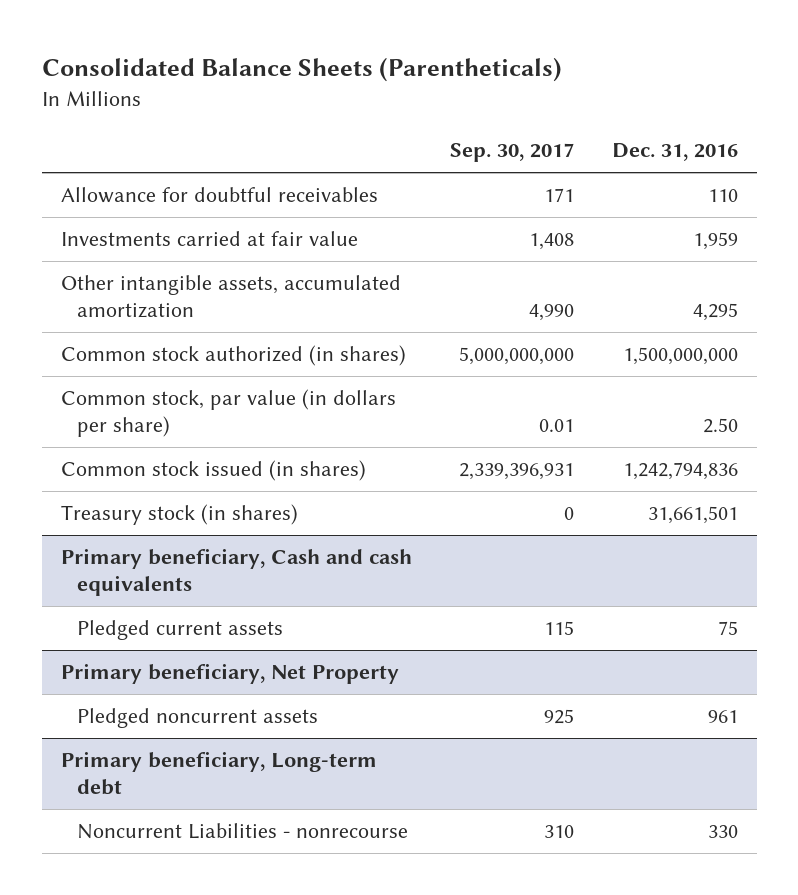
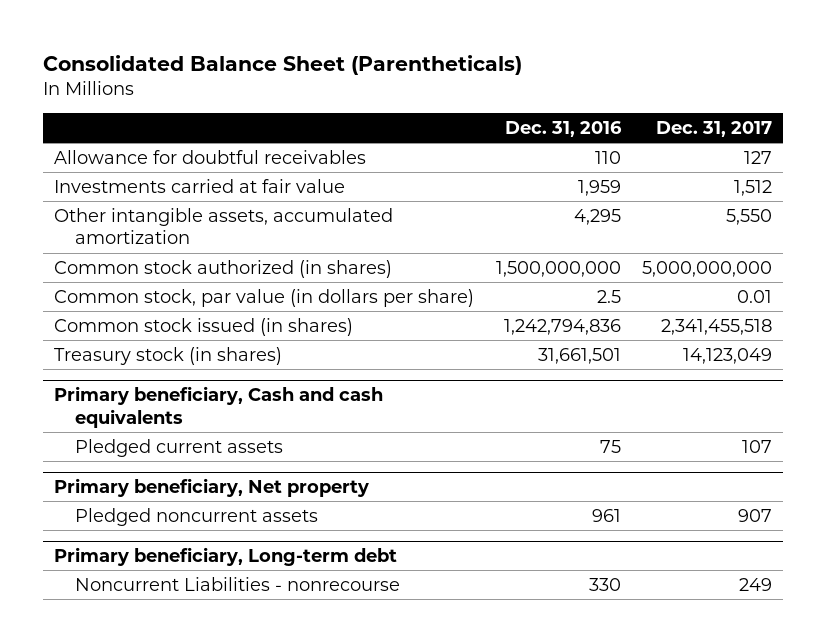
- Consolidated Balance Sheets (Parentheticals)
+ Consolidated Balance Sheet (Parentheticals)
- | Sep. 30, 2017 | Dec. 31, 2016
+ | Dec. 31, 2016 | Dec. 31, 2017
- Common stock, par value (in dollars per share) | 0.01 | 2.50
+ Common stock, par value (in dollars per share) | 2.5 | 0.01
- Primary beneficiary, Net Property
+ Primary beneficiary, Net property

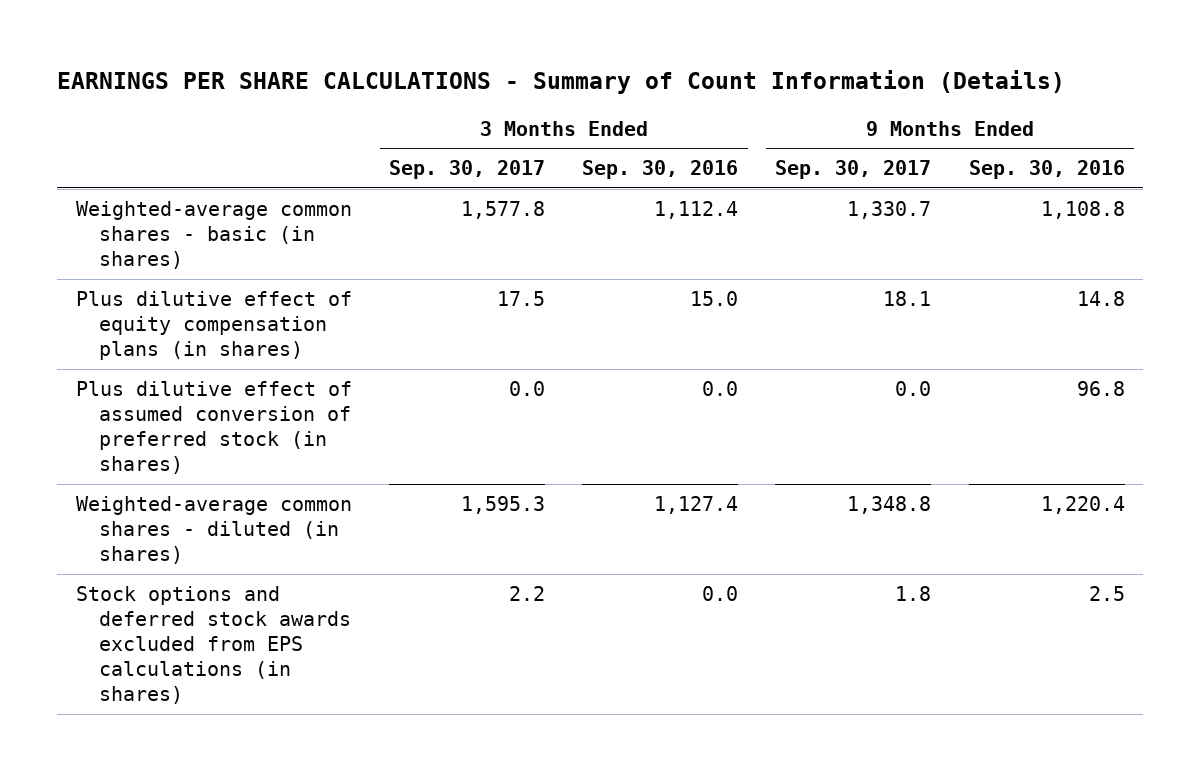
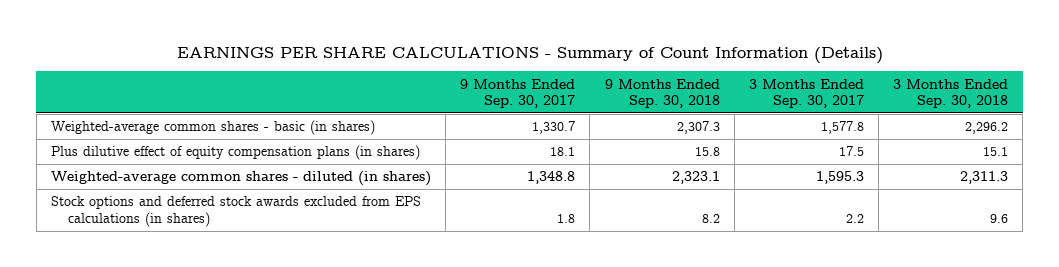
- | 3 Months Ended Sep. 30, 2017 | 3 Months Ended Sep. 30, 2016 | 9 Months Ended Sep. 30, 2017 | 9 Months Ended Sep. 30, 2016
+ | 9 Months Ended Sep. 30, 2017 | 9 Months Ended Sep. 30, 2018 | 3 Months Ended Sep. 30, 2017 | 3 Months Ended Sep. 30, 2018
- Plus dilutive effect of assumed conversion of preferred stock (in shares) | 0.0 | 0.0 | 0.0 | 96.8

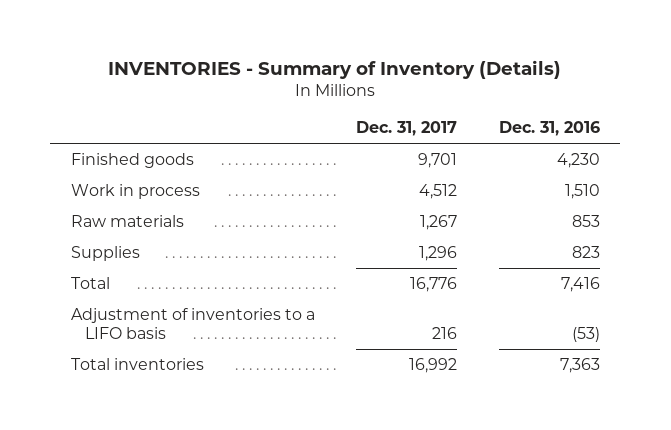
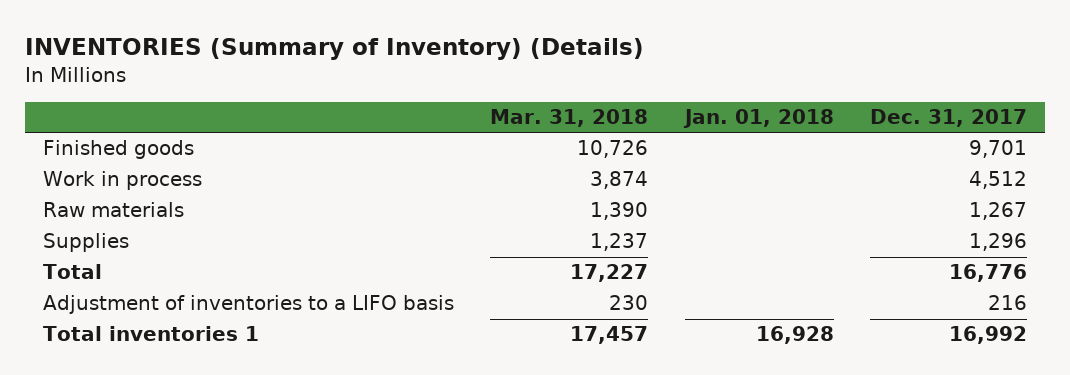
- INVENTORIES - Summary of Inventory (Details)
+ INVENTORIES (Summary of Inventory) (Details)
- | Dec. 31, 2017 | Dec. 31, 2016
+ | Mar. 31, 2018 | Jan. 01, 2018 | Dec. 31, 2017
- Total inventories | 16,992 | 7,363
+ Total inventories 1 | 17,457 | 16,928 | 16,992

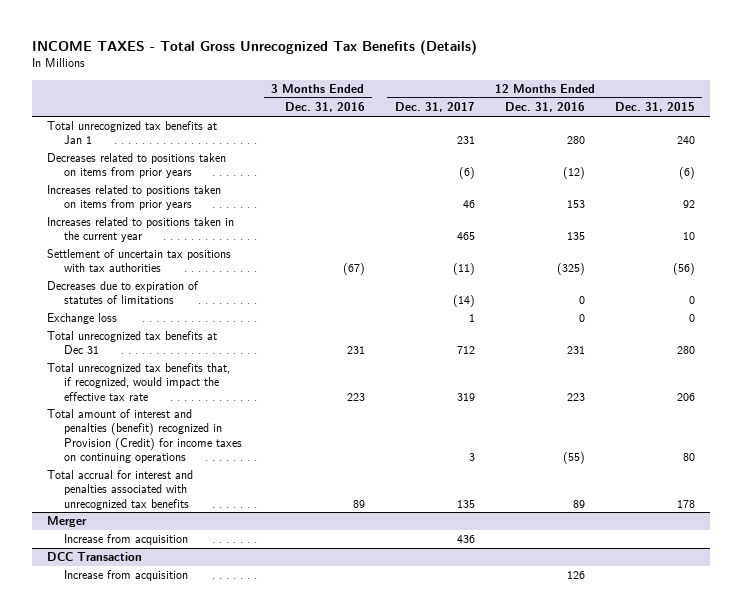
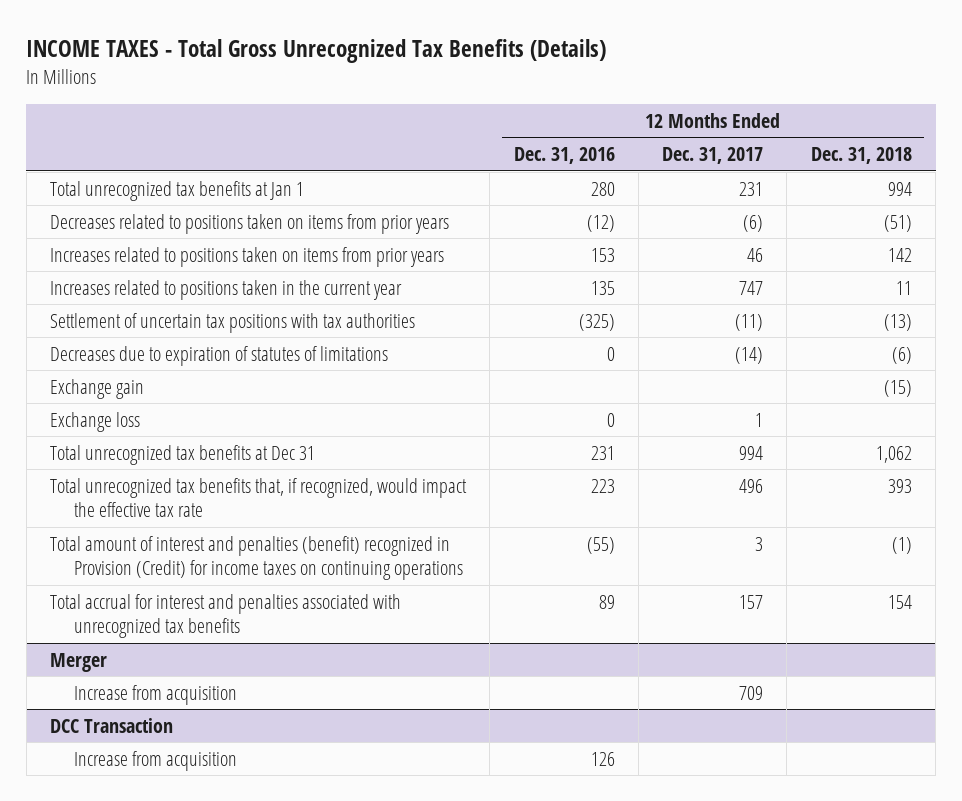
- | 3 Months Ended Dec. 31, 2016 | 12 Months Ended Dec. 31, 2017 | 12 Months Ended Dec. 31, 2016 | 12 Months Ended Dec. 31, 2015
+ | 12 Months Ended Dec. 31, 2016 | 12 Months Ended Dec. 31, 2017 | 12 Months Ended Dec. 31, 2018
- Increases related to positions taken in the current year | | 465 | 135 | 10
+ Increases related to positions taken in the current year | 135 | 747 | 11
+ Exchange gain | | | (15)
- Total unrecognized tax benefits at Dec 31 | 231 | 712 | 231 | 280
- Total unrecognized tax benefits that, if recognized, would impact the effective tax rate | 223 | 319 | 223 | 206
+ Total unrecognized tax benefits at Dec 31 | 231 | 994 | 1,062
+ Total unrecognized tax benefits that, if recognized, would impact the effective tax rate | 223 | 496 | 393
- Total accrual for interest and penalties associated with unrecognized tax benefits | 89 | 135 | 89 | 178
+ Total accrual for interest and penalties associated with unrecognized tax benefits | 89 | 157 | 154
@ Merger
- Increase from acquisition | | 436 | |
+ Increase from acquisition | | 709 |

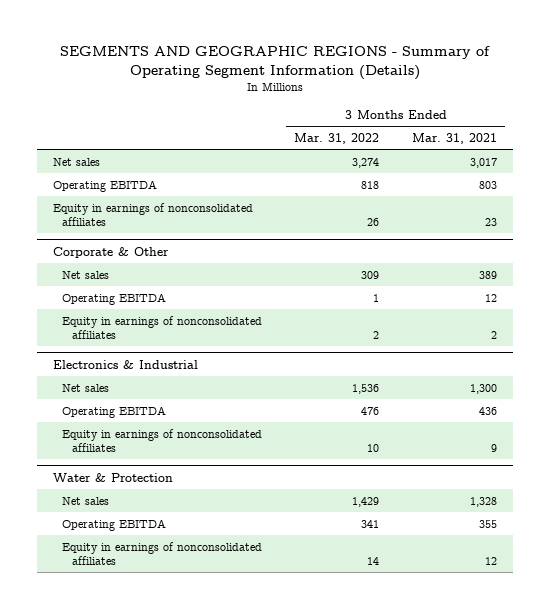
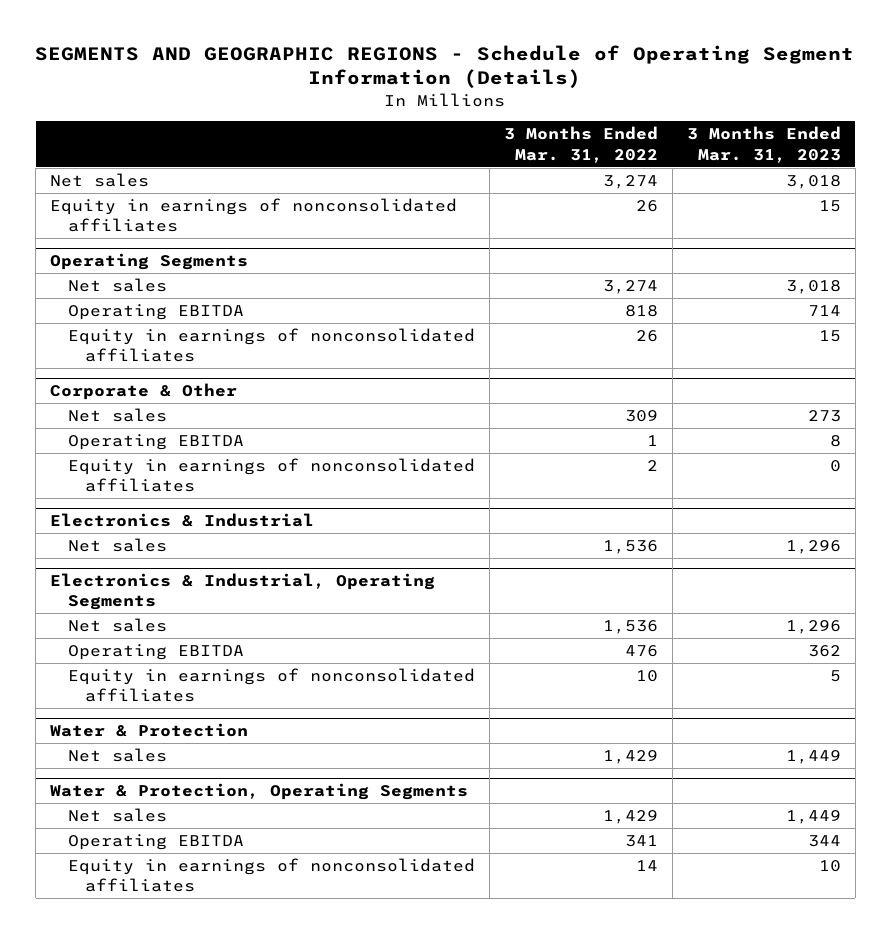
- SEGMENTS AND GEOGRAPHIC REGIONS - Summary of Operating Segment Information (Details)
+ SEGMENTS AND GEOGRAPHIC REGIONS - Schedule of Operating Segment Information (Details)
- | 3 Months Ended Mar. 31, 2022 | 3 Months Ended Mar. 31, 2021
+ | 3 Months Ended Mar. 31, 2022 | 3 Months Ended Mar. 31, 2023
+ Equity in earnings of nonconsolidated affiliates | 26 | 15
+ Operating Segments
+ Net sales | 3,274 | 3,018
+ Electronics & Industrial, Operating Segments
+ Net sales | 1,536 | 1,296
+ Water & Protection, Operating Segments
+ Net sales | 1,429 | 1,449

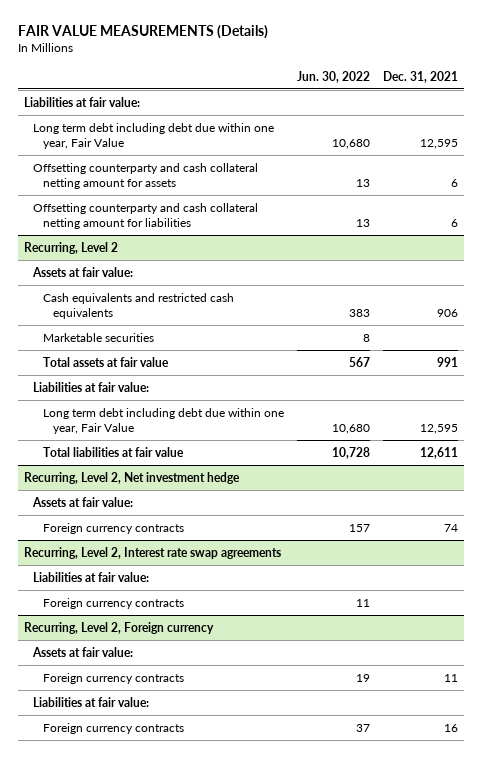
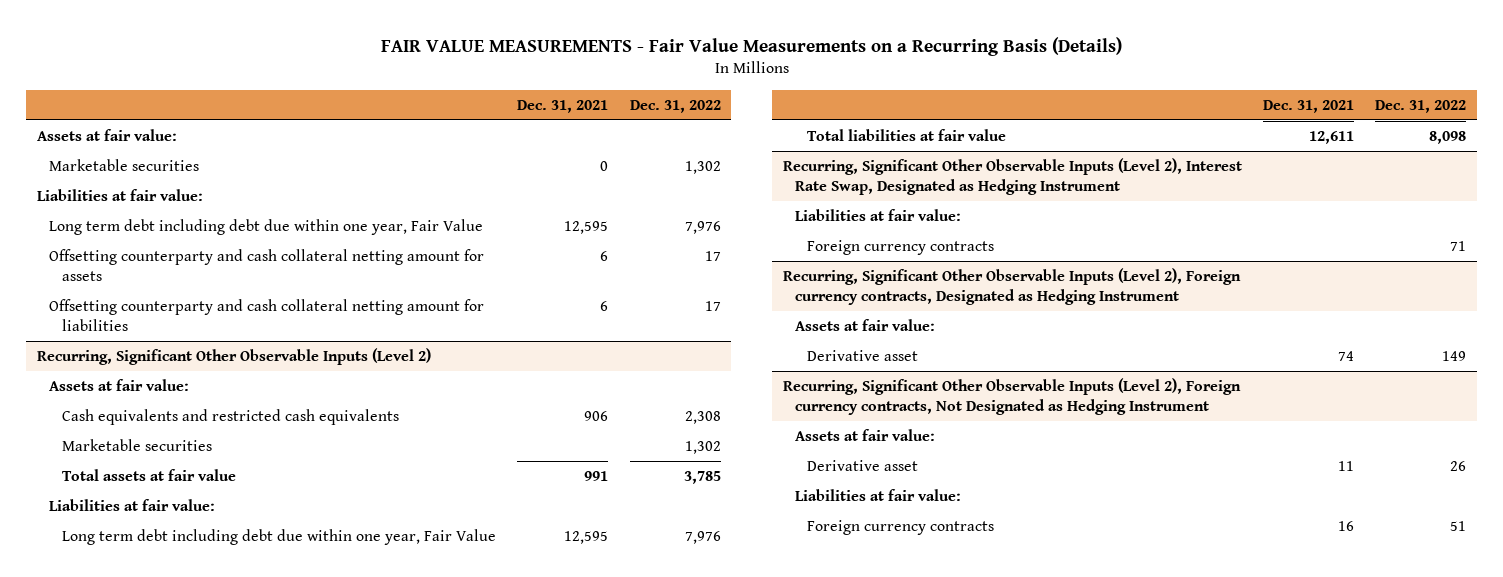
- FAIR VALUE MEASUREMENTS (Details)
+ FAIR VALUE MEASUREMENTS - Fair Value Measurements on a Recurring Basis (Details)
- | Jun. 30, 2022 | Dec. 31, 2021
+ | Dec. 31, 2021 | Dec. 31, 2022
+ Assets at fair value:
+ Marketable securities | 0 | 1,302
- Recurring, Level 2
+ Recurring, Significant Other Observable Inputs (Level 2)
- Recurring, Level 2, Net investment hedge
- Assets at fair value:
- Foreign currency contracts | 157 | 74
- Recurring, Level 2, Interest rate swap agreements
+ Recurring, Significant Other Observable Inputs (Level 2), Interest Rate Swap, Designated as Hedging Instrument
- Recurring, Level 2, Foreign currency
+ Recurring, Significant Other Observable Inputs (Level 2), Foreign currency contracts, Designated as Hedging Instrument
- Foreign currency contracts | 19 | 11
+ Derivative asset | 74 | 149
+ Recurring, Significant Other Observable Inputs (Level 2), Foreign currency contracts, Not Designated as Hedging Instrument
+ Assets at fair value:
+ Derivative asset | 11 | 26

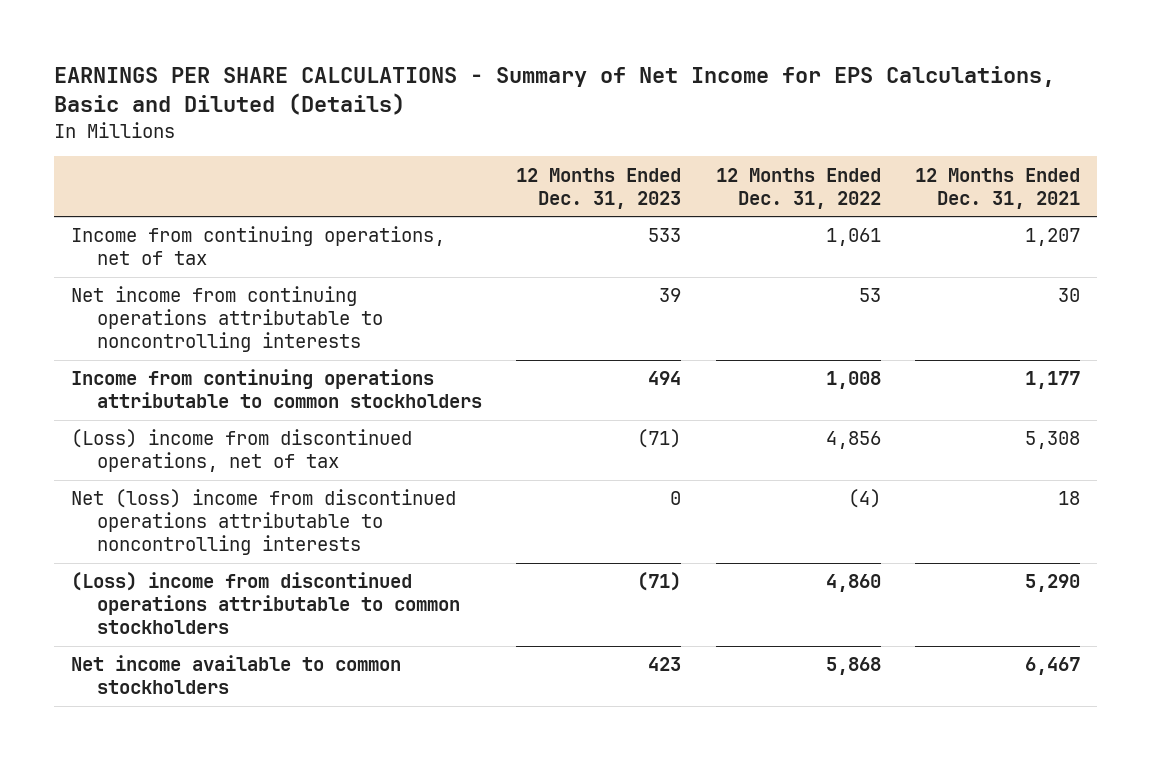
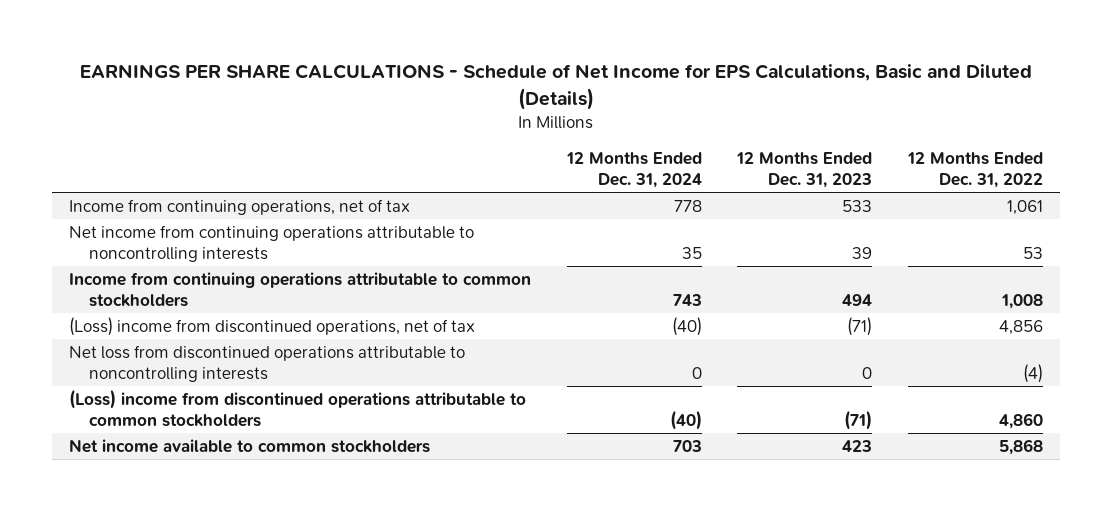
- EARNINGS PER SHARE CALCULATIONS - Summary of Net Income for EPS Calculations, Basic and Diluted (Details)
+ EARNINGS PER SHARE CALCULATIONS - Schedule of Net Income for EPS Calculations, Basic and Diluted (Details)
- | 12 Months Ended Dec. 31, 2023 | 12 Months Ended Dec. 31, 2022 | 12 Months Ended Dec. 31, 2021
+ | 12 Months Ended Dec. 31, 2024 | 12 Months Ended Dec. 31, 2023 | 12 Months Ended Dec. 31, 2022
- Net (loss) income from discontinued operations attributable to noncontrolling interests | 0 | (4) | 18
+ Net loss from discontinued operations attributable to noncontrolling interests | 0 | 0 | (4)

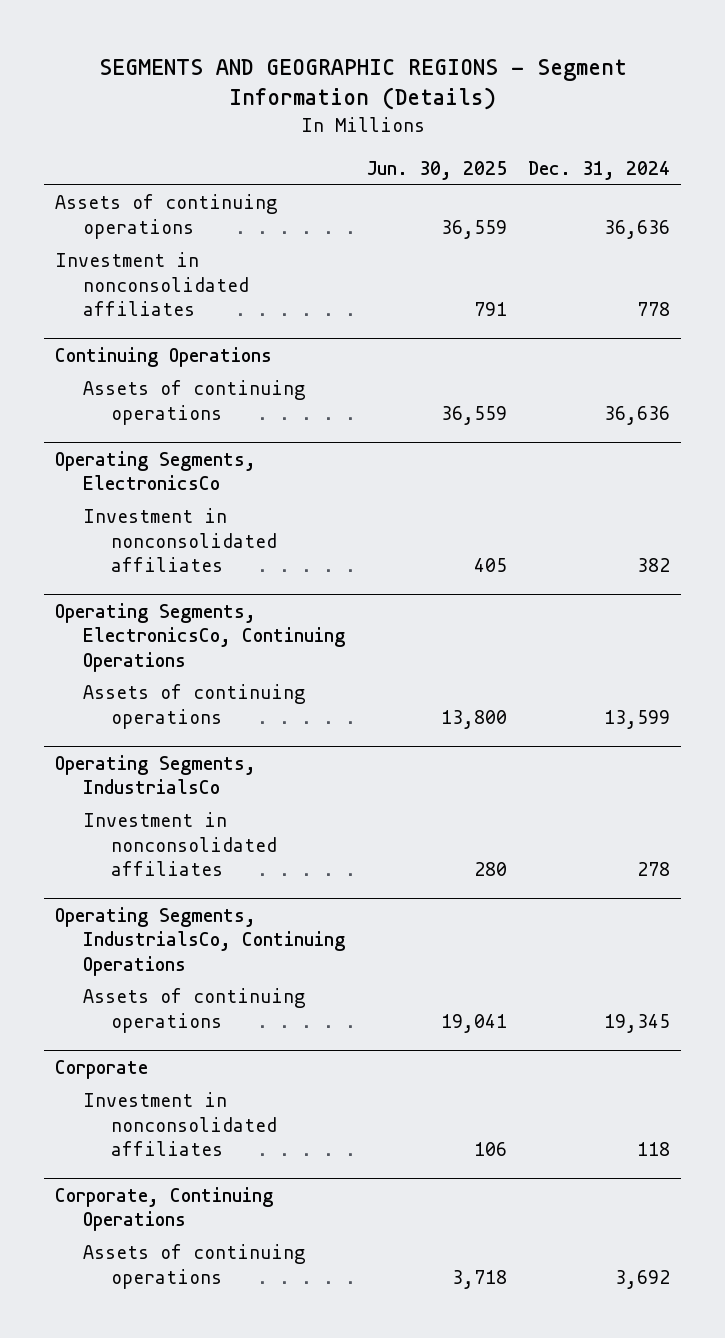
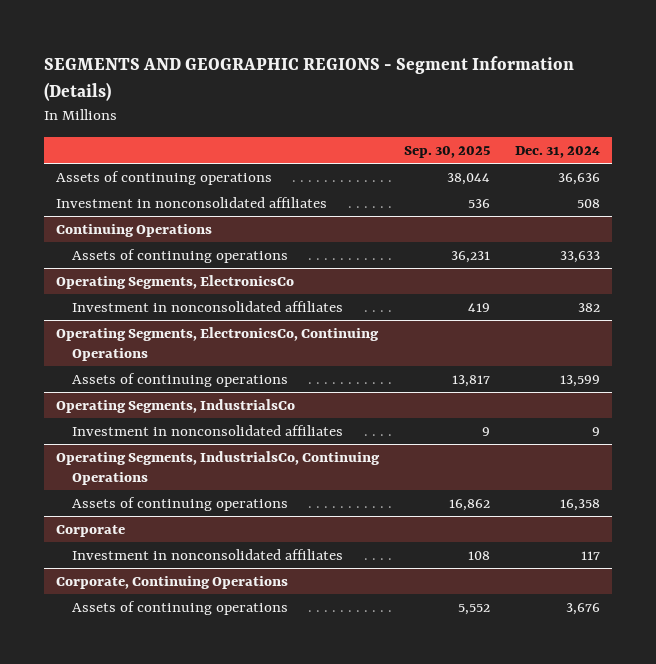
- | Jun. 30, 2025 | Dec. 31, 2024
+ | Sep. 30, 2025 | Dec. 31, 2024
- Investment in nonconsolidated affiliates | 791 | 778
+ Investment in nonconsolidated affiliates | 536 | 508
@ Continuing Operations
- Assets of continuing operations | 36,559 | 36,636
+ Assets of continuing operations | 36,231 | 33,633
@ Operating Segments, IndustrialsCo
- Investment in nonconsolidated affiliates | 280 | 278
+ Investment in nonconsolidated affiliates | 9 | 9
@ Operating Segments, IndustrialsCo, Continuing Operations
- Assets of continuing operations | 19,041 | 19,345
+ Assets of continuing operations | 16,862 | 16,358
@ Corporate
- Investment in nonconsolidated affiliates | 106 | 118
+ Investment in nonconsolidated affiliates | 108 | 117
@ Corporate, Continuing Operations
- Assets of continuing operations | 3,718 | 3,692
+ Assets of continuing operations | 5,552 | 3,676

